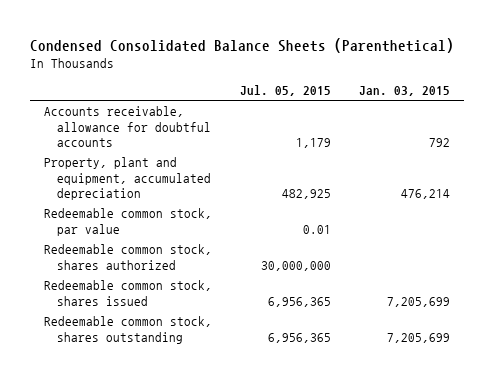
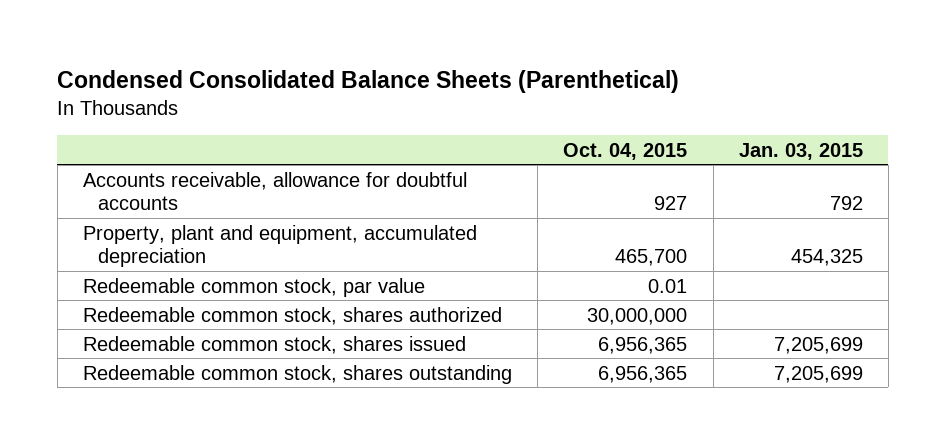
- | Jul. 05, 2015 | Jan. 03, 2015
+ | Oct. 04, 2015 | Jan. 03, 2015
- Property, plant and equipment, accumulated depreciation | 482,925 | 476,214
+ Property, plant and equipment, accumulated depreciation | 465,700 | 454,325

